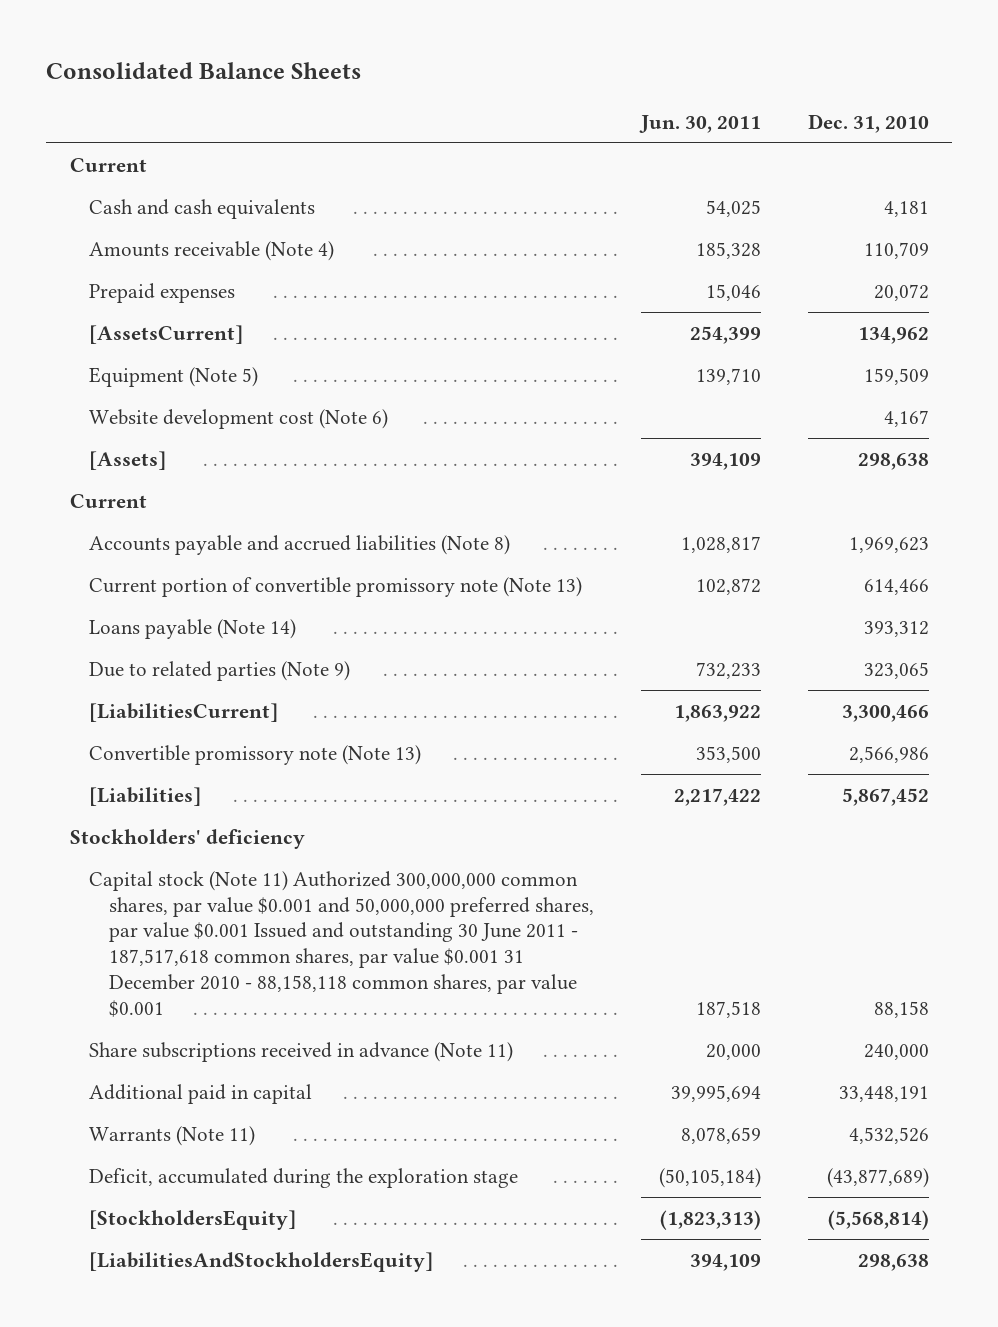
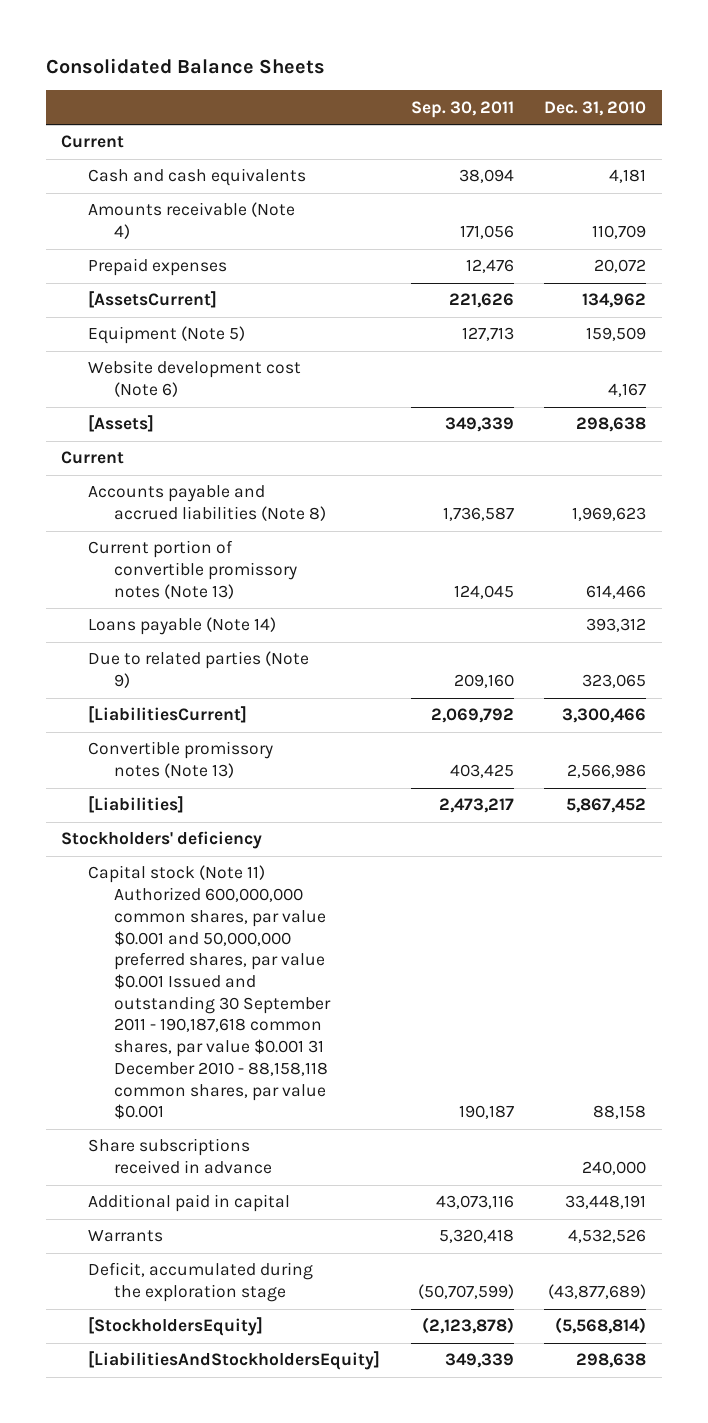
- | Jun. 30, 2011 | Dec. 31, 2010
+ | Sep. 30, 2011 | Dec. 31, 2010
- Current portion of convertible promissory note (Note 13) | 102,872 | 614,466
+ Current portion of convertible promissory notes (Note 13) | 124,045 | 614,466
- Convertible promissory note (Note 13) | 353,500 | 2,566,986
+ Convertible promissory notes (Note 13) | 403,425 | 2,566,986
- Capital stock (Note 11) Authorized 300,000,000 common shares, par value $0.001 and 50,000,000 preferred shares, par value $0.001 Issued and outstanding 30 June 2011 - 187,517,618 common shares, par value $0.001 31 December 2010 - 88,158,118 common shares, par value $0.001 | 187,518 | 88,158
- Share subscriptions received in advance (Note 11) | 20,000 | 240,000
+ Capital stock (Note 11) Authorized 600,000,000 common shares, par value $0.001 and 50,000,000 preferred shares, par value $0.001 Issued and outstanding 30 September 2011 - 190,187,618 common shares, par value $0.001 31 December 2010 - 88,158,118 common shares, par value $0.001 | 190,187 | 88,158
+ Share subscriptions received in advance | | 240,000
- Warrants (Note 11) | 8,078,659 | 4,532,526
+ Warrants | 5,320,418 | 4,532,526

